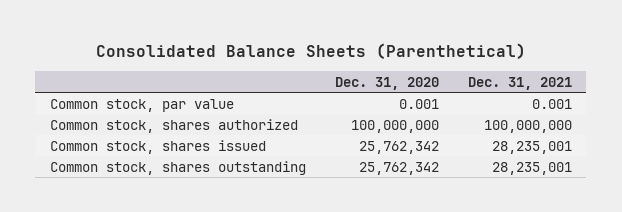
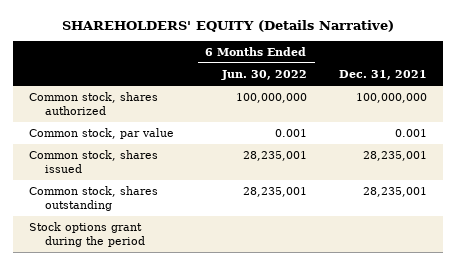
- Consolidated Balance Sheets (Parenthetical)
+ SHAREHOLDERS' EQUITY (Details Narrative)
- | Dec. 31, 2020 | Dec. 31, 2021
+ | 6 Months Ended Jun. 30, 2022 | Dec. 31, 2021
moved down: Common stock, par value | 0.001 | 0.001
+ Stock options grant during the period

